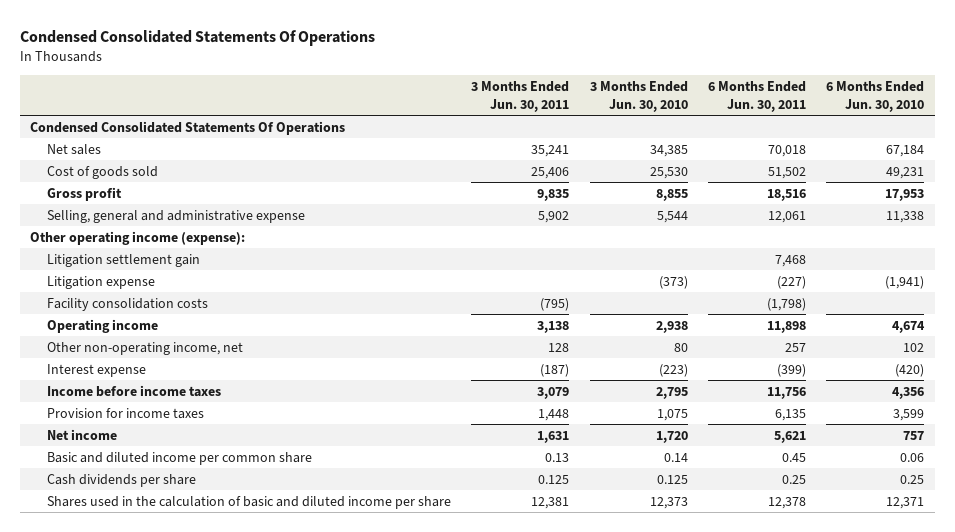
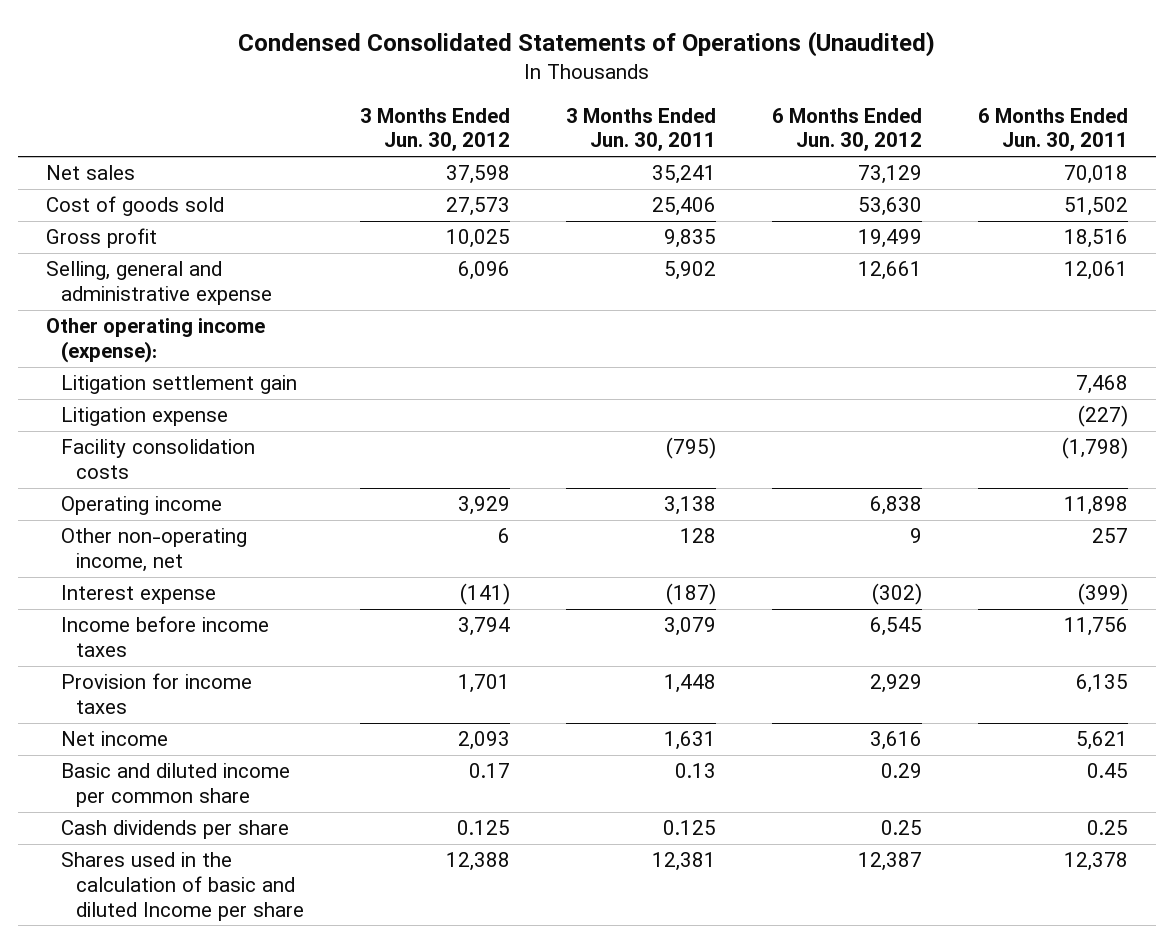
- Condensed Consolidated Statements Of Operations
+ Condensed Consolidated Statements of Operations (Unaudited)
- | 3 Months Ended Jun. 30, 2011 | 3 Months Ended Jun. 30, 2010 | 6 Months Ended Jun. 30, 2011 | 6 Months Ended Jun. 30, 2010
+ | 3 Months Ended Jun. 30, 2012 | 3 Months Ended Jun. 30, 2011 | 6 Months Ended Jun. 30, 2012 | 6 Months Ended Jun. 30, 2011
- Condensed Consolidated Statements Of Operations
- Shares used in the calculation of basic and diluted income per share | 12,381 | 12,373 | 12,378 | 12,371
+ Shares used in the calculation of basic and diluted Income per share | 12,388 | 12,381 | 12,387 | 12,378

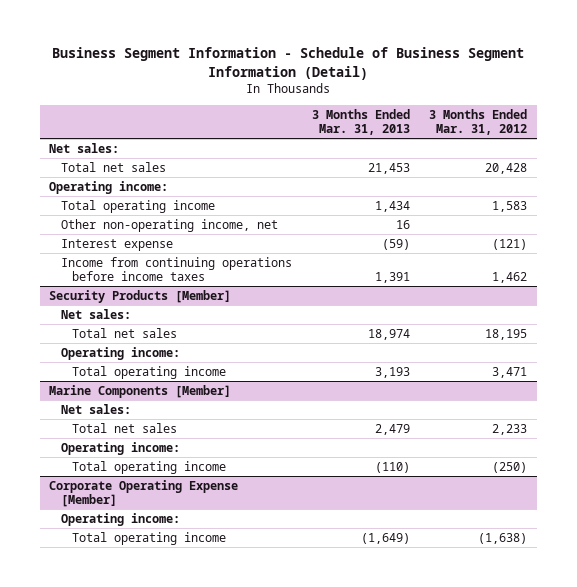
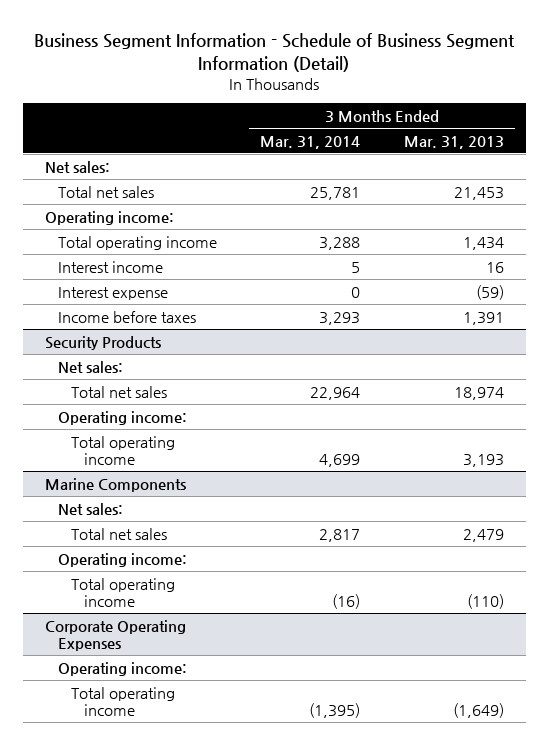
- | 3 Months Ended Mar. 31, 2013 | 3 Months Ended Mar. 31, 2012
+ | 3 Months Ended Mar. 31, 2014 | 3 Months Ended Mar. 31, 2013
- Other non-operating income, net | 16 |
+ Interest income | 5 | 16
- Income from continuing operations before income taxes | 1,391 | 1,462
- Security Products [Member]
+ Income before taxes | 3,293 | 1,391
+ Security Products
- Marine Components [Member]
+ Marine Components
- Corporate Operating Expense [Member]
+ Corporate Operating Expenses

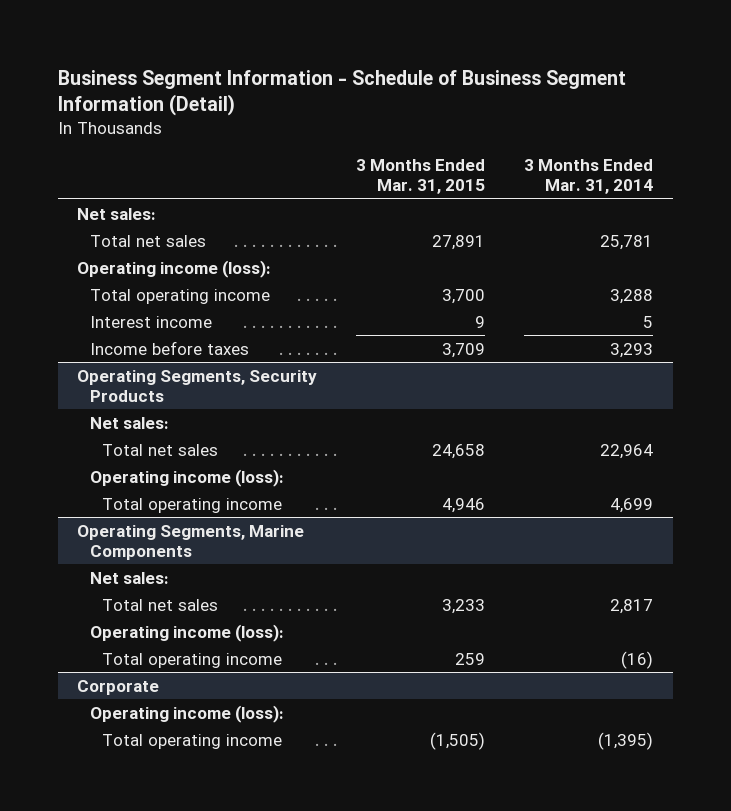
- | 3 Months Ended Mar. 31, 2014 | 3 Months Ended Mar. 31, 2013
+ | 3 Months Ended Mar. 31, 2015 | 3 Months Ended Mar. 31, 2014
- Operating income:
+ Operating income (loss):
- Interest expense | 0 | (59)
- Security Products
+ Operating Segments, Security Products
- Operating income:
+ Operating income (loss):
- Marine Components
+ Operating Segments, Marine Components
- Operating income:
+ Operating income (loss):
- Corporate Operating Expenses
- Operating income:
+ Corporate
+ Operating income (loss):

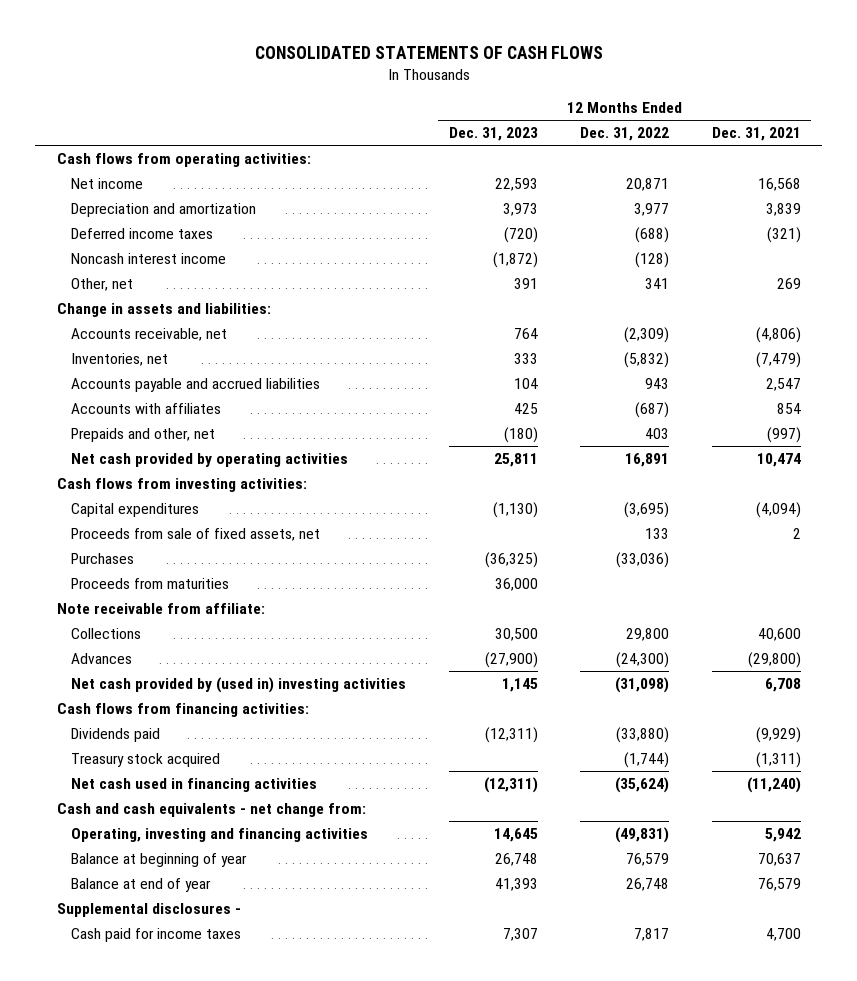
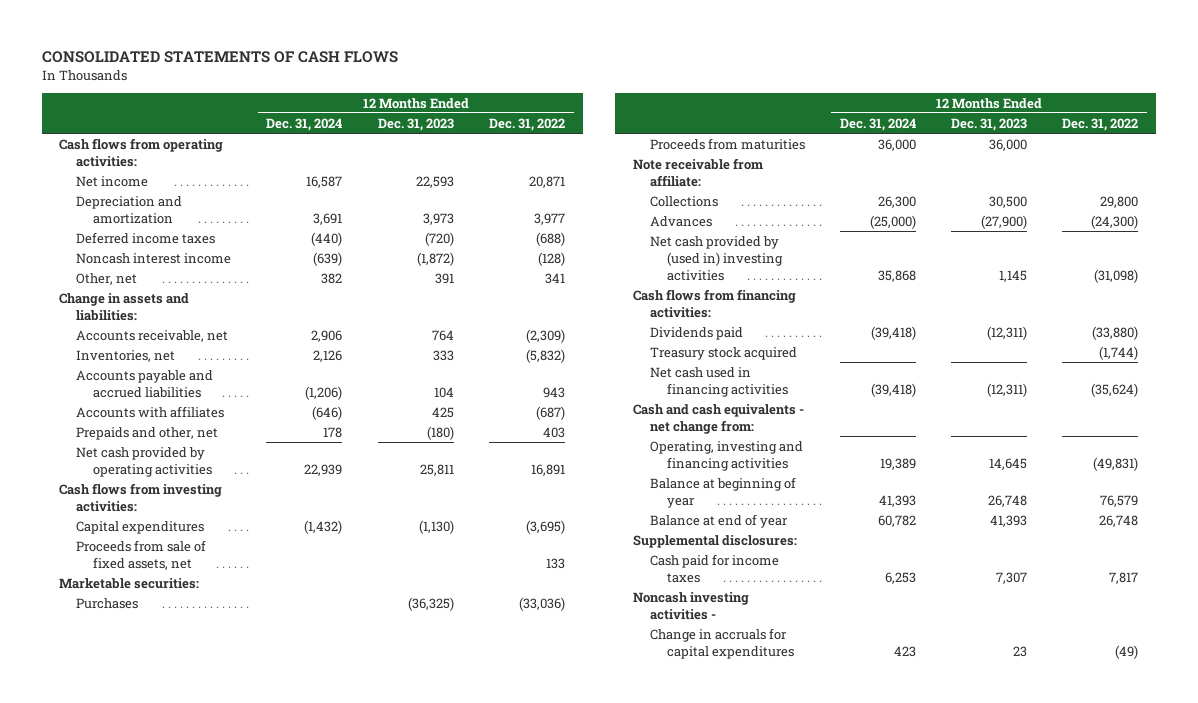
- | 12 Months Ended Dec. 31, 2023 | 12 Months Ended Dec. 31, 2022 | 12 Months Ended Dec. 31, 2021
+ | 12 Months Ended Dec. 31, 2024 | 12 Months Ended Dec. 31, 2023 | 12 Months Ended Dec. 31, 2022
+ Marketable securities:
- Supplemental disclosures -
+ Supplemental disclosures:
+ Noncash investing activities -
+ Change in accruals for capital expenditures | 423 | 23 | (49)

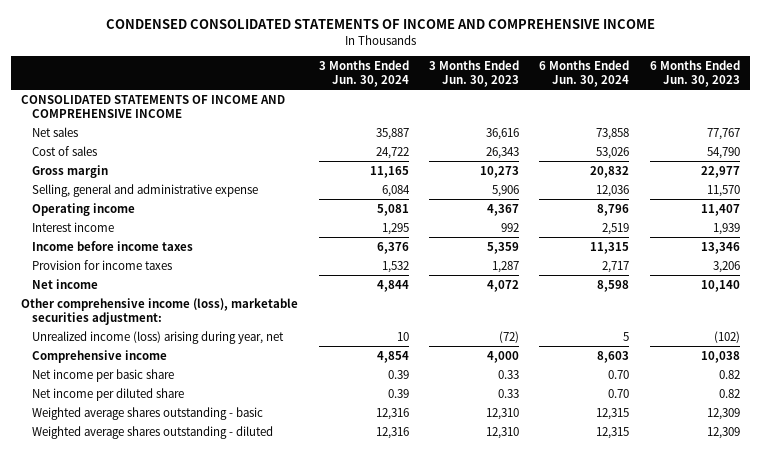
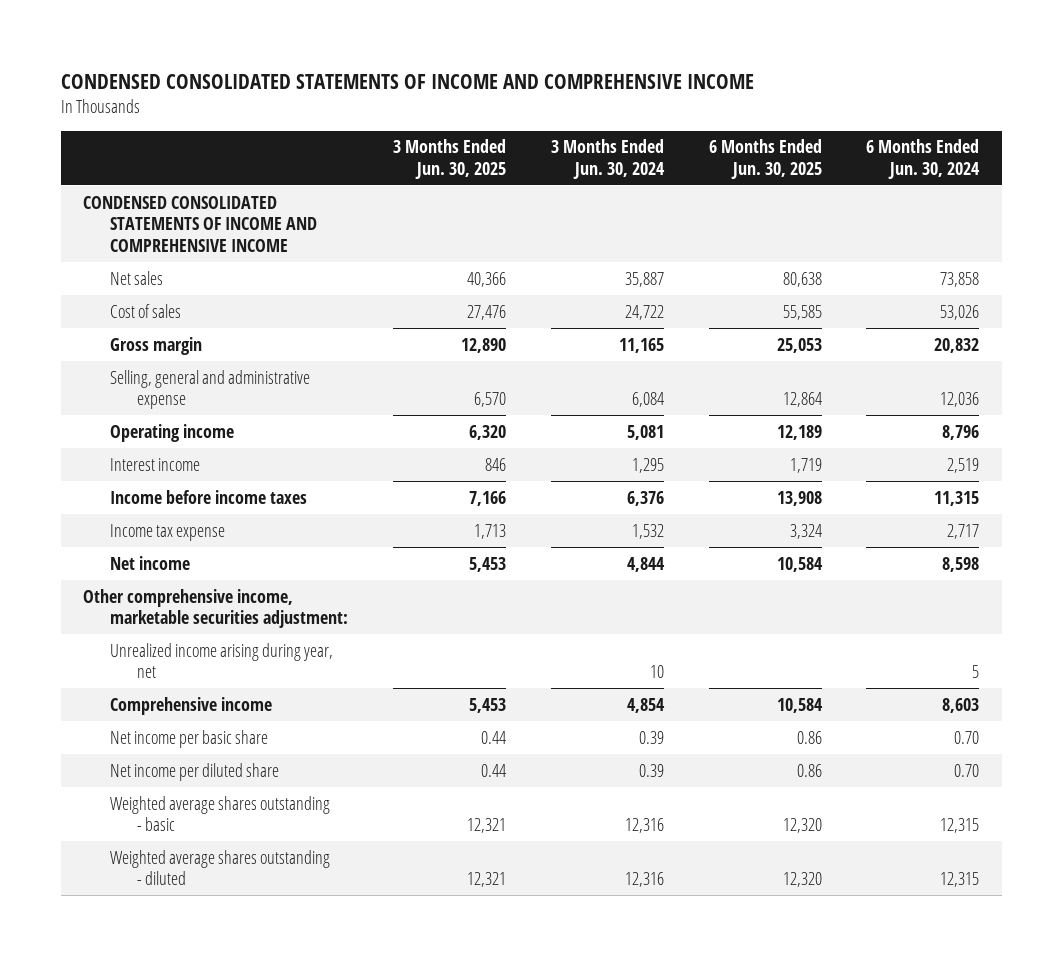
- | 3 Months Ended Jun. 30, 2024 | 3 Months Ended Jun. 30, 2023 | 6 Months Ended Jun. 30, 2024 | 6 Months Ended Jun. 30, 2023
+ | 3 Months Ended Jun. 30, 2025 | 3 Months Ended Jun. 30, 2024 | 6 Months Ended Jun. 30, 2025 | 6 Months Ended Jun. 30, 2024
- CONSOLIDATED STATEMENTS OF INCOME AND COMPREHENSIVE INCOME
+ CONDENSED CONSOLIDATED STATEMENTS OF INCOME AND COMPREHENSIVE INCOME
- Provision for income taxes | 1,532 | 1,287 | 2,717 | 3,206
+ Income tax expense | 1,713 | 1,532 | 3,324 | 2,717
- Other comprehensive income (loss), marketable securities adjustment:
- Unrealized income (loss) arising during year, net | 10 | (72) | 5 | (102)
+ Other comprehensive income, marketable securities adjustment:
+ Unrealized income arising during year, net | | 10 | | 5

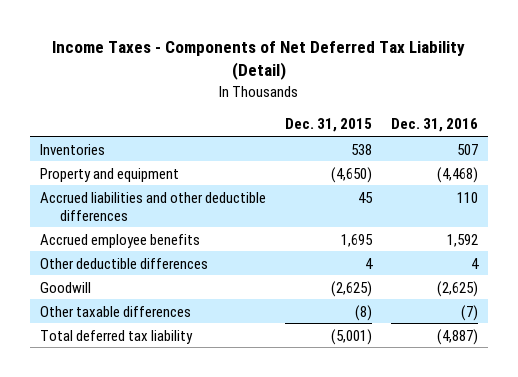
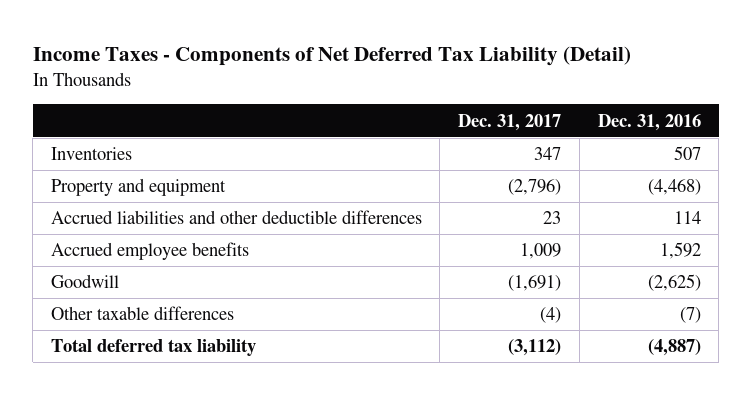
- | Dec. 31, 2015 | Dec. 31, 2016
+ | Dec. 31, 2017 | Dec. 31, 2016
- Accrued liabilities and other deductible differences | 45 | 110
+ Accrued liabilities and other deductible differences | 23 | 114
- Other deductible differences | 4 | 4

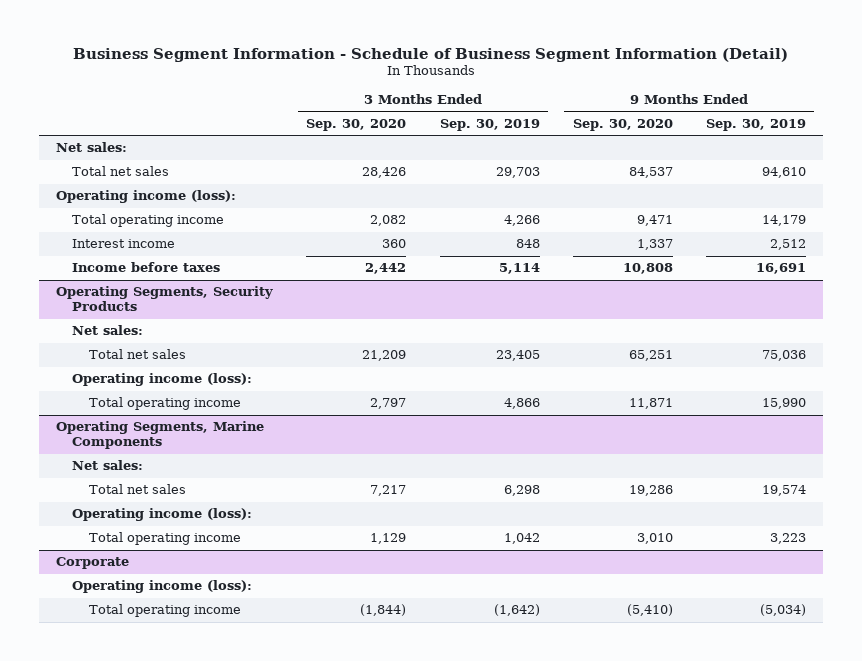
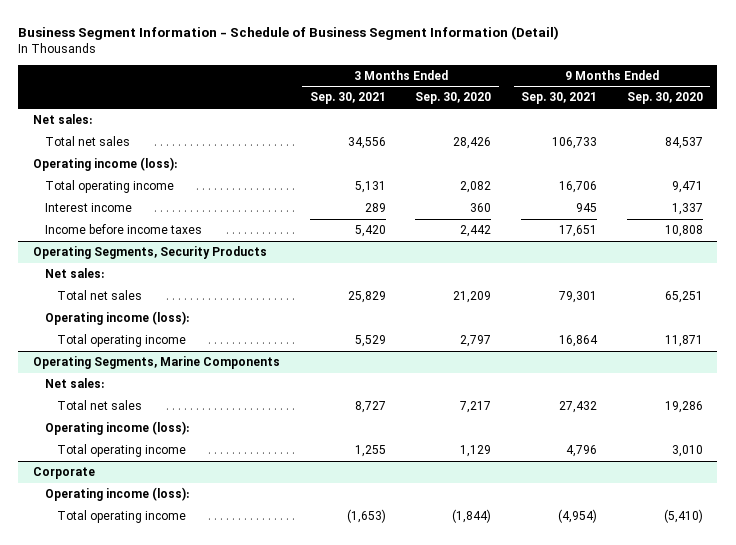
- | 3 Months Ended Sep. 30, 2020 | 3 Months Ended Sep. 30, 2019 | 9 Months Ended Sep. 30, 2020 | 9 Months Ended Sep. 30, 2019
+ | 3 Months Ended Sep. 30, 2021 | 3 Months Ended Sep. 30, 2020 | 9 Months Ended Sep. 30, 2021 | 9 Months Ended Sep. 30, 2020
- Income before taxes | 2,442 | 5,114 | 10,808 | 16,691
+ Income before income taxes | 5,420 | 2,442 | 17,651 | 10,808

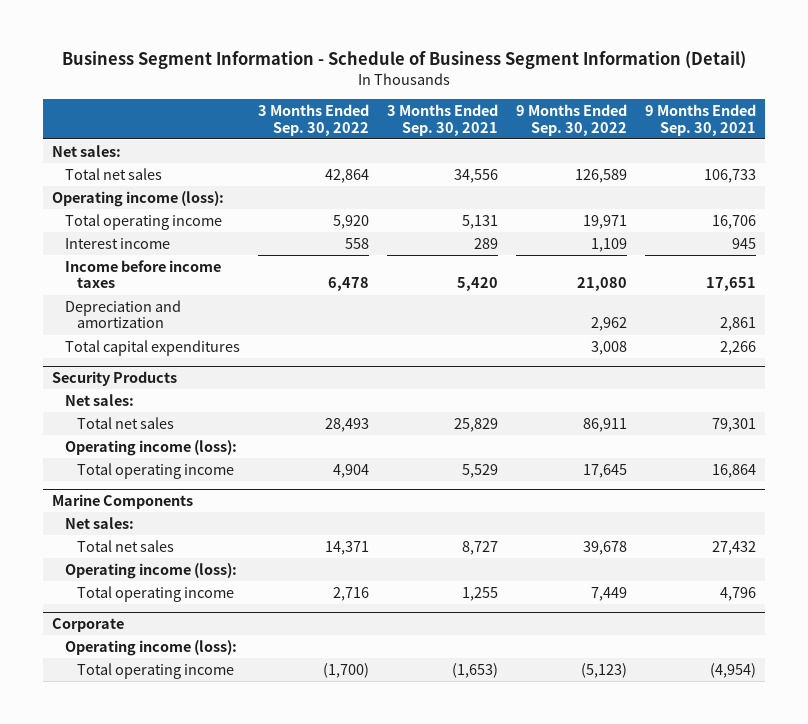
- | 3 Months Ended Sep. 30, 2021 | 3 Months Ended Sep. 30, 2020 | 9 Months Ended Sep. 30, 2021 | 9 Months Ended Sep. 30, 2020
+ | 3 Months Ended Sep. 30, 2022 | 3 Months Ended Sep. 30, 2021 | 9 Months Ended Sep. 30, 2022 | 9 Months Ended Sep. 30, 2021
- Operating Segments, Security Products
+ Depreciation and amortization | | | 2,962 | 2,861
+ Total capital expenditures | | | 3,008 | 2,266
+ Security Products
- Operating Segments, Marine Components
+ Marine Components

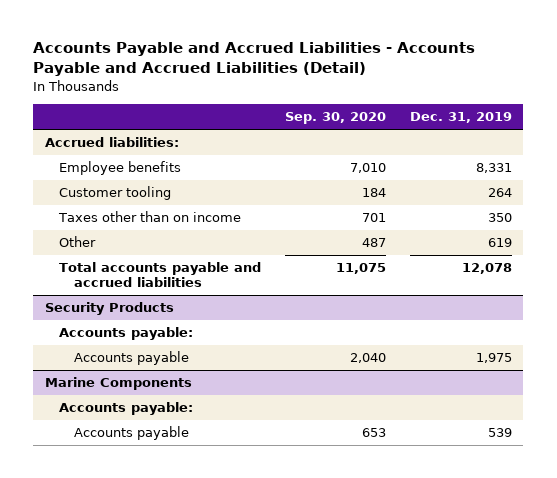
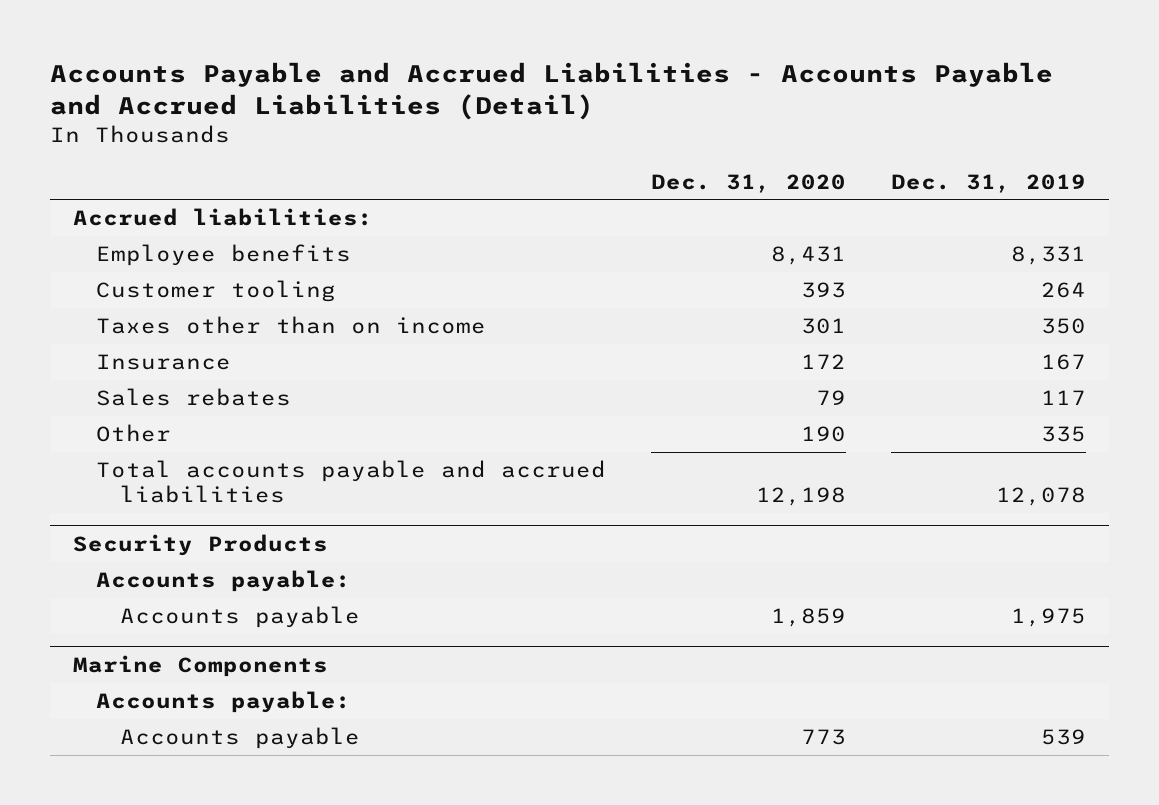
- | Sep. 30, 2020 | Dec. 31, 2019
+ | Dec. 31, 2020 | Dec. 31, 2019
- Other | 487 | 619
+ Insurance | 172 | 167
+ Sales rebates | 79 | 117
+ Other | 190 | 335

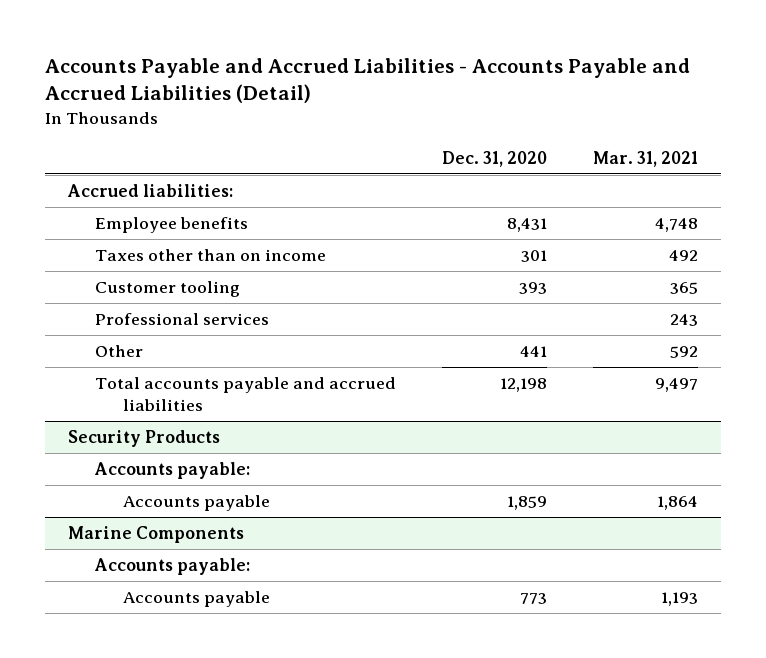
- | Dec. 31, 2020 | Dec. 31, 2019
+ | Dec. 31, 2020 | Mar. 31, 2021
- Insurance | 172 | 167
- Sales rebates | 79 | 117
- Other | 190 | 335
moved down: Customer tooling | 393 | 365
+ Professional services | | 243
+ Other | 441 | 592

